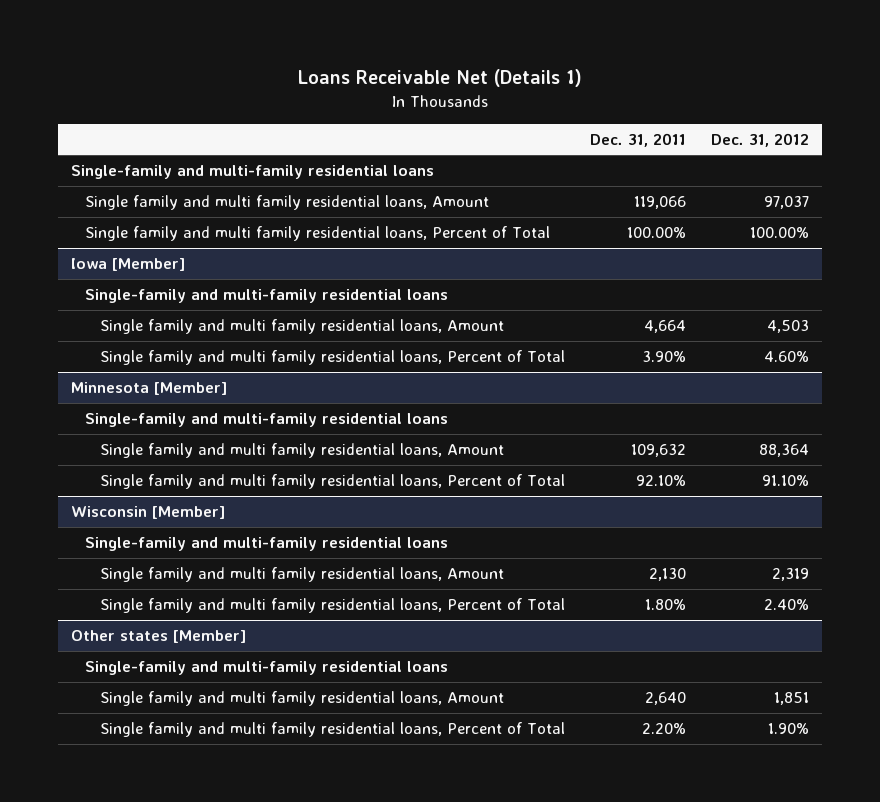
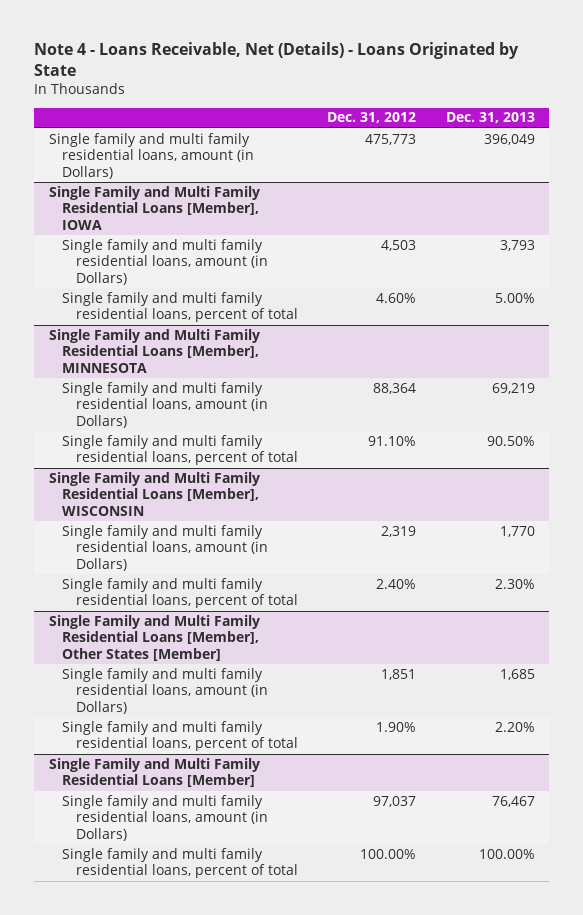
- Loans Receivable Net (Details 1)
+ Note 4 - Loans Receivable, Net (Details) - Loans Originated by State
- | Dec. 31, 2011 | Dec. 31, 2012
+ | Dec. 31, 2012 | Dec. 31, 2013
- Single-family and multi-family residential loans
- Single family and multi family residential loans, Amount | 119,066 | 97,037
- Single family and multi family residential loans, Percent of Total | 100.00% | 100.00%
- Iowa [Member]
- Single-family and multi-family residential loans
- Single family and multi family residential loans, Amount | 4,664 | 4,503
- Single family and multi family residential loans, Percent of Total | 3.90% | 4.60%
- Minnesota [Member]
- Single-family and multi-family residential loans
- Single family and multi family residential loans, Amount | 109,632 | 88,364
- Single family and multi family residential loans, Percent of Total | 92.10% | 91.10%
- Wisconsin [Member]
- Single-family and multi-family residential loans
- Single family and multi family residential loans, Amount | 2,130 | 2,319
- Single family and multi family residential loans, Percent of Total | 1.80% | 2.40%
- Other states [Member]
- Single-family and multi-family residential loans
- Single family and multi family residential loans, Amount | 2,640 | 1,851
- Single family and multi family residential loans, Percent of Total | 2.20% | 1.90%
+ Single family and multi family residential loans, amount (in Dollars) | 475,773 | 396,049
+ Single Family and Multi Family Residential Loans [Member], IOWA
+ Single family and multi family residential loans, amount (in Dollars) | 4,503 | 3,793
+ Single family and multi family residential loans, percent of total | 4.60% | 5.00%
+ Single Family and Multi Family Residential Loans [Member], MINNESOTA
+ Single family and multi family residential loans, amount (in Dollars) | 88,364 | 69,219
+ Single family and multi family residential loans, percent of total | 91.10% | 90.50%
+ Single Family and Multi Family Residential Loans [Member], WISCONSIN
+ Single family and multi family residential loans, amount (in Dollars) | 2,319 | 1,770
+ Single family and multi family residential loans, percent of total | 2.40% | 2.30%
+ Single Family and Multi Family Residential Loans [Member], Other States [Member]
+ Single family and multi family residential loans, amount (in Dollars) | 1,851 | 1,685
+ Single family and multi family residential loans, percent of total | 1.90% | 2.20%
+ Single Family and Multi Family Residential Loans [Member]
+ Single family and multi family residential loans, amount (in Dollars) | 97,037 | 76,467
+ Single family and multi family residential loans, percent of total | 100.00% | 100.00%

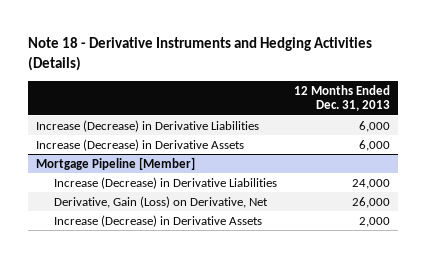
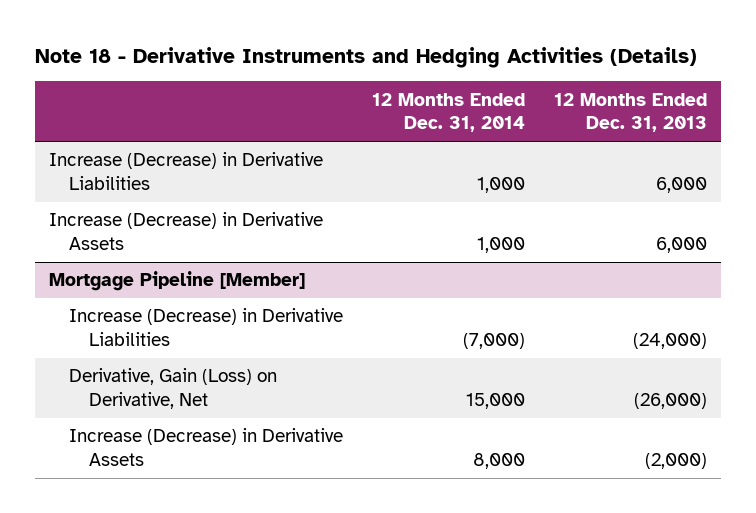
- | 12 Months Ended Dec. 31, 2013
+ | 12 Months Ended Dec. 31, 2014 | 12 Months Ended Dec. 31, 2013
@ Mortgage Pipeline [Member]
- Increase (Decrease) in Derivative Liabilities | 24,000
- Derivative, Gain (Loss) on Derivative, Net | 26,000
- Increase (Decrease) in Derivative Assets | 2,000
+ Increase (Decrease) in Derivative Liabilities | (7,000) | (24,000)
+ Derivative, Gain (Loss) on Derivative, Net | 15,000 | (26,000)
+ Increase (Decrease) in Derivative Assets | 8,000 | (2,000)

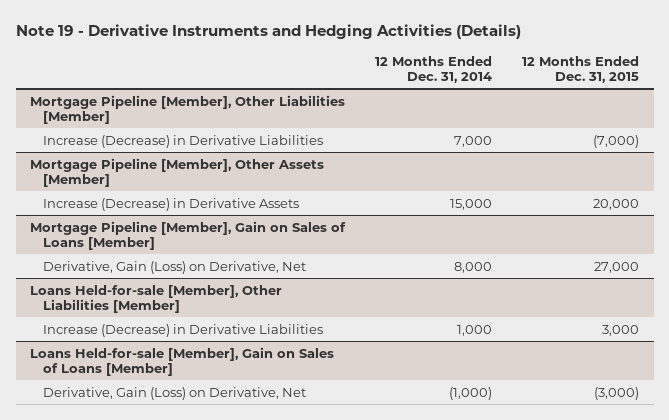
- Note 18 - Derivative Instruments and Hedging Activities (Details)
+ Note 19 - Derivative Instruments and Hedging Activities (Details)
- | 12 Months Ended Dec. 31, 2014 | 12 Months Ended Dec. 31, 2013
+ | 12 Months Ended Dec. 31, 2014 | 12 Months Ended Dec. 31, 2015
+ Mortgage Pipeline [Member], Other Liabilities [Member]
+ Increase (Decrease) in Derivative Liabilities | 7,000 | (7,000)
+ Mortgage Pipeline [Member], Other Assets [Member]
+ Increase (Decrease) in Derivative Assets | 15,000 | 20,000
+ Mortgage Pipeline [Member], Gain on Sales of Loans [Member]
+ Derivative, Gain (Loss) on Derivative, Net | 8,000 | 27,000
+ Loans Held-for-sale [Member], Other Liabilities [Member]
- Increase (Decrease) in Derivative Assets | 1,000 | 6,000
- Mortgage Pipeline [Member]
- Increase (Decrease) in Derivative Liabilities | (7,000) | (24,000)
- Derivative, Gain (Loss) on Derivative, Net | 15,000 | (26,000)
- Increase (Decrease) in Derivative Assets | 8,000 | (2,000)
+ Loans Held-for-sale [Member], Gain on Sales of Loans [Member]
+ Derivative, Gain (Loss) on Derivative, Net | (1,000) | (3,000)

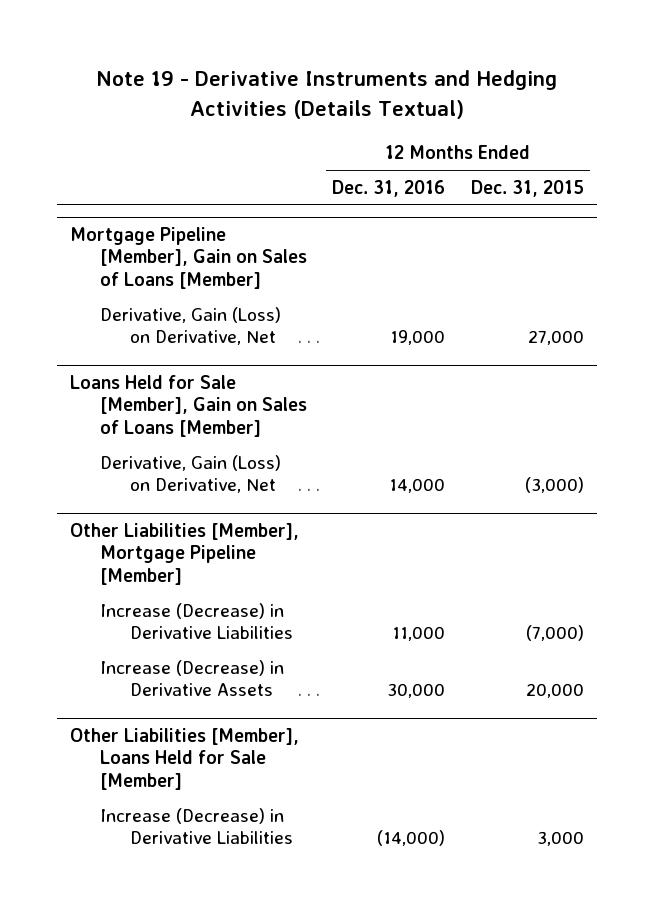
- Note 19 - Derivative Instruments and Hedging Activities (Details)
+ Note 19 - Derivative Instruments and Hedging Activities (Details Textual)
- | 12 Months Ended Dec. 31, 2014 | 12 Months Ended Dec. 31, 2015
+ | 12 Months Ended Dec. 31, 2016 | 12 Months Ended Dec. 31, 2015
- Mortgage Pipeline [Member], Other Liabilities [Member]
- Increase (Decrease) in Derivative Liabilities | 7,000 | (7,000)
- Mortgage Pipeline [Member], Other Assets [Member]
- Increase (Decrease) in Derivative Assets | 15,000 | 20,000
- Loans Held-for-sale [Member], Other Liabilities [Member]
- Increase (Decrease) in Derivative Liabilities | 1,000 | 3,000
- Loans Held-for-sale [Member], Gain on Sales of Loans [Member]
+ Loans Held for Sale [Member], Gain on Sales of Loans [Member]
+ Other Liabilities [Member], Mortgage Pipeline [Member]
+ Increase (Decrease) in Derivative Liabilities | 11,000 | (7,000)
+ Increase (Decrease) in Derivative Assets | 30,000 | 20,000
+ Other Liabilities [Member], Loans Held for Sale [Member]
+ Increase (Decrease) in Derivative Liabilities | (14,000) | 3,000

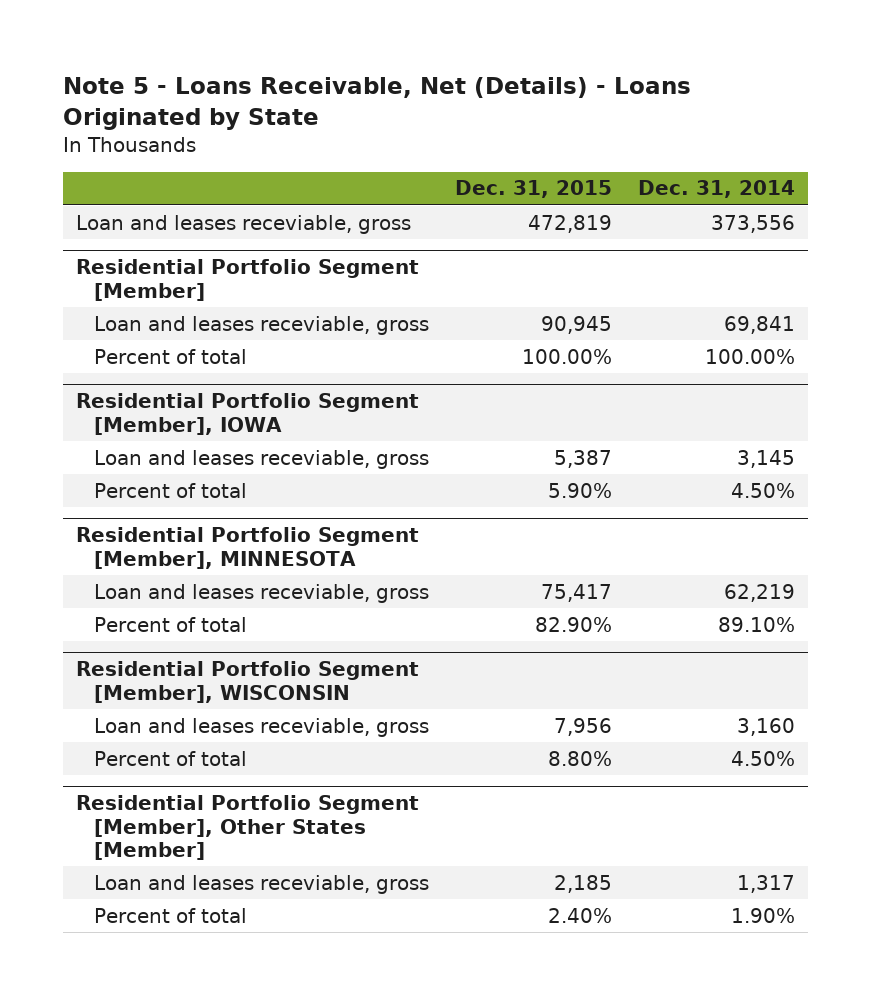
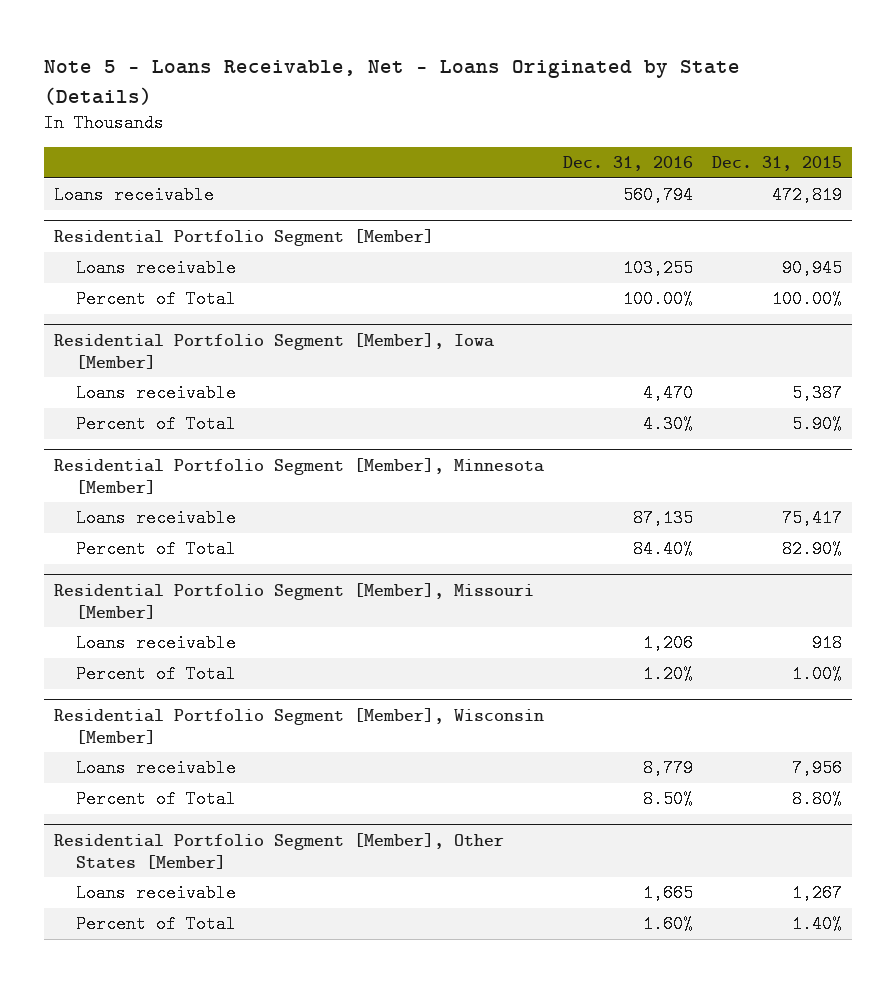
- Note 5 - Loans Receivable, Net (Details) - Loans Originated by State
+ Note 5 - Loans Receivable, Net - Loans Originated by State (Details)
- | Dec. 31, 2015 | Dec. 31, 2014
+ | Dec. 31, 2016 | Dec. 31, 2015
- Loan and leases receviable, gross | 472,819 | 373,556
+ Loans receivable | 560,794 | 472,819
@ Residential Portfolio Segment [Member]
- Loan and leases receviable, gross | 90,945 | 69,841
- Percent of total | 100.00% | 100.00%
- Residential Portfolio Segment [Member], IOWA
- Loan and leases receviable, gross | 5,387 | 3,145
- Percent of total | 5.90% | 4.50%
- Residential Portfolio Segment [Member], MINNESOTA
- Loan and leases receviable, gross | 75,417 | 62,219
- Percent of total | 82.90% | 89.10%
- Residential Portfolio Segment [Member], WISCONSIN
- Loan and leases receviable, gross | 7,956 | 3,160
- Percent of total | 8.80% | 4.50%
@ Residential Portfolio Segment [Member]
+ Loans receivable | 103,255 | 90,945
+ Percent of Total | 100.00% | 100.00%
+ Residential Portfolio Segment [Member], Iowa [Member]
+ Loans receivable | 4,470 | 5,387
+ Percent of Total | 4.30% | 5.90%
+ Residential Portfolio Segment [Member], Minnesota [Member]
+ Loans receivable | 87,135 | 75,417
+ Percent of Total | 84.40% | 82.90%
+ Residential Portfolio Segment [Member], Missouri [Member]
+ Loans receivable | 1,206 | 918
+ Percent of Total | 1.20% | 1.00%
+ Residential Portfolio Segment [Member], Wisconsin [Member]
+ Loans receivable | 8,779 | 7,956
+ Percent of Total | 8.50% | 8.80%
@ Residential Portfolio Segment [Member], Other States [Member]
- Loan and leases receviable, gross | 2,185 | 1,317
- Percent of total | 2.40% | 1.90%
+ Loans receivable | 1,665 | 1,267
+ Percent of Total | 1.60% | 1.40%

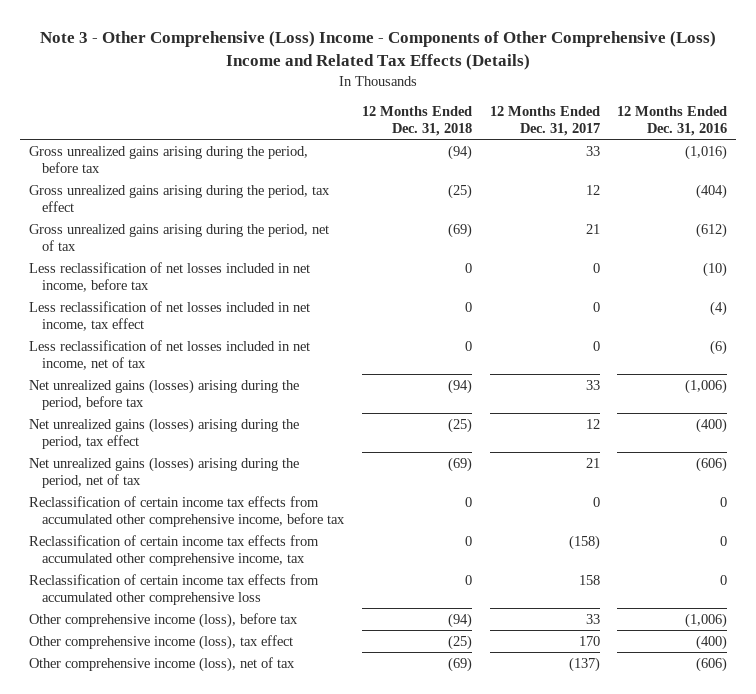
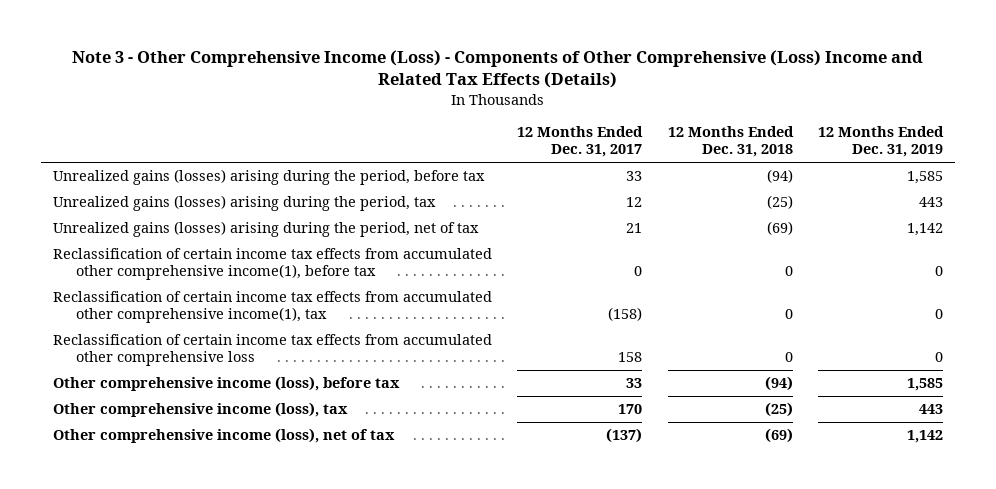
- Note 3 - Other Comprehensive (Loss) Income - Components of Other Comprehensive (Loss) Income and Related Tax Effects (Details)
+ Note 3 - Other Comprehensive Income (Loss) - Components of Other Comprehensive (Loss) Income and Related Tax Effects (Details)
- | 12 Months Ended Dec. 31, 2018 | 12 Months Ended Dec. 31, 2017 | 12 Months Ended Dec. 31, 2016
+ | 12 Months Ended Dec. 31, 2017 | 12 Months Ended Dec. 31, 2018 | 12 Months Ended Dec. 31, 2019
- Gross unrealized gains arising during the period, before tax | (94) | 33 | (1,016)
- Gross unrealized gains arising during the period, tax effect | (25) | 12 | (404)
- Gross unrealized gains arising during the period, net of tax | (69) | 21 | (612)
- Less reclassification of net losses included in net income, before tax | 0 | 0 | (10)
- Less reclassification of net losses included in net income, tax effect | 0 | 0 | (4)
- Less reclassification of net losses included in net income, net of tax | 0 | 0 | (6)
- Net unrealized gains (losses) arising during the period, before tax | (94) | 33 | (1,006)
- Net unrealized gains (losses) arising during the period, tax effect | (25) | 12 | (400)
- Net unrealized gains (losses) arising during the period, net of tax | (69) | 21 | (606)
- Reclassification of certain income tax effects from accumulated other comprehensive income, before tax | 0 | 0 | 0
- Reclassification of certain income tax effects from accumulated other comprehensive income, tax | 0 | (158) | 0
+ Unrealized gains (losses) arising during the period, before tax | 33 | (94) | 1,585
+ Unrealized gains (losses) arising during the period, tax | 12 | (25) | 443
+ Unrealized gains (losses) arising during the period, net of tax | 21 | (69) | 1,142
+ Reclassification of certain income tax effects from accumulated other comprehensive income(1), before tax | 0 | 0 | 0
+ Reclassification of certain income tax effects from accumulated other comprehensive income(1), tax | (158) | 0 | 0
- Other comprehensive income (loss), tax effect | (25) | 170 | (400)
+ Other comprehensive income (loss), tax | 170 | (25) | 443

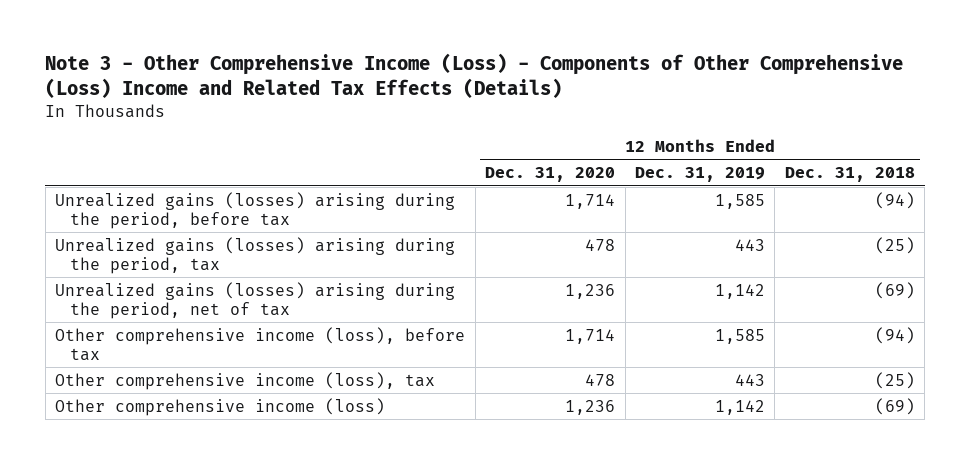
- | 12 Months Ended Dec. 31, 2017 | 12 Months Ended Dec. 31, 2018 | 12 Months Ended Dec. 31, 2019
+ | 12 Months Ended Dec. 31, 2020 | 12 Months Ended Dec. 31, 2019 | 12 Months Ended Dec. 31, 2018
- Reclassification of certain income tax effects from accumulated other comprehensive income(1), before tax | 0 | 0 | 0
- Reclassification of certain income tax effects from accumulated other comprehensive income(1), tax | (158) | 0 | 0
- Reclassification of certain income tax effects from accumulated other comprehensive loss | 158 | 0 | 0
- Other comprehensive income (loss), net of tax | (137) | (69) | 1,142
+ Other comprehensive income (loss) | 1,236 | 1,142 | (69)

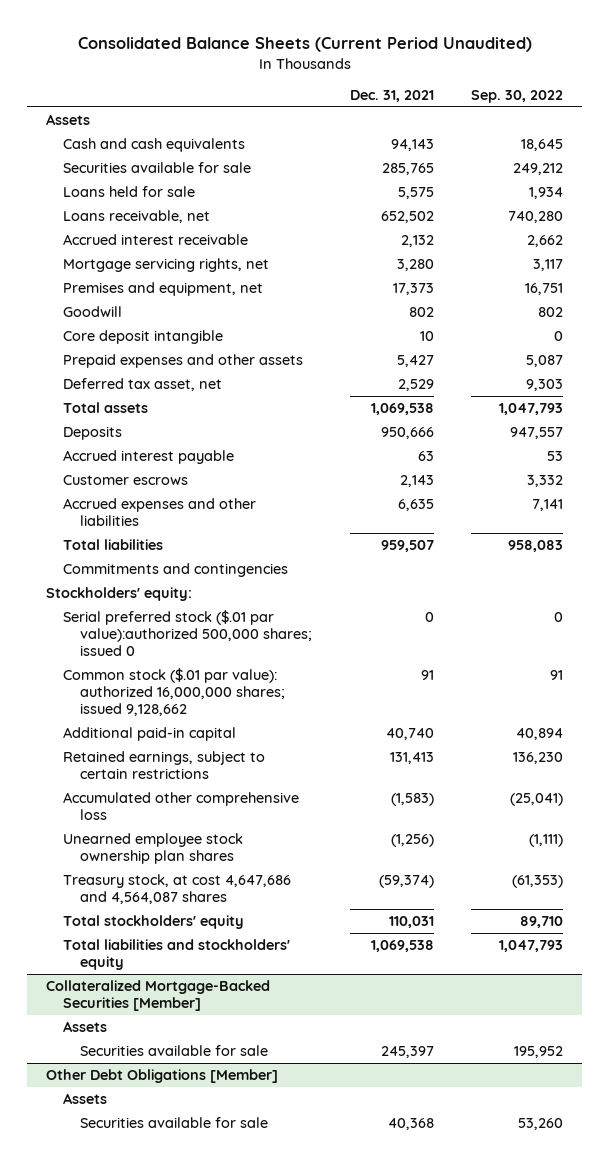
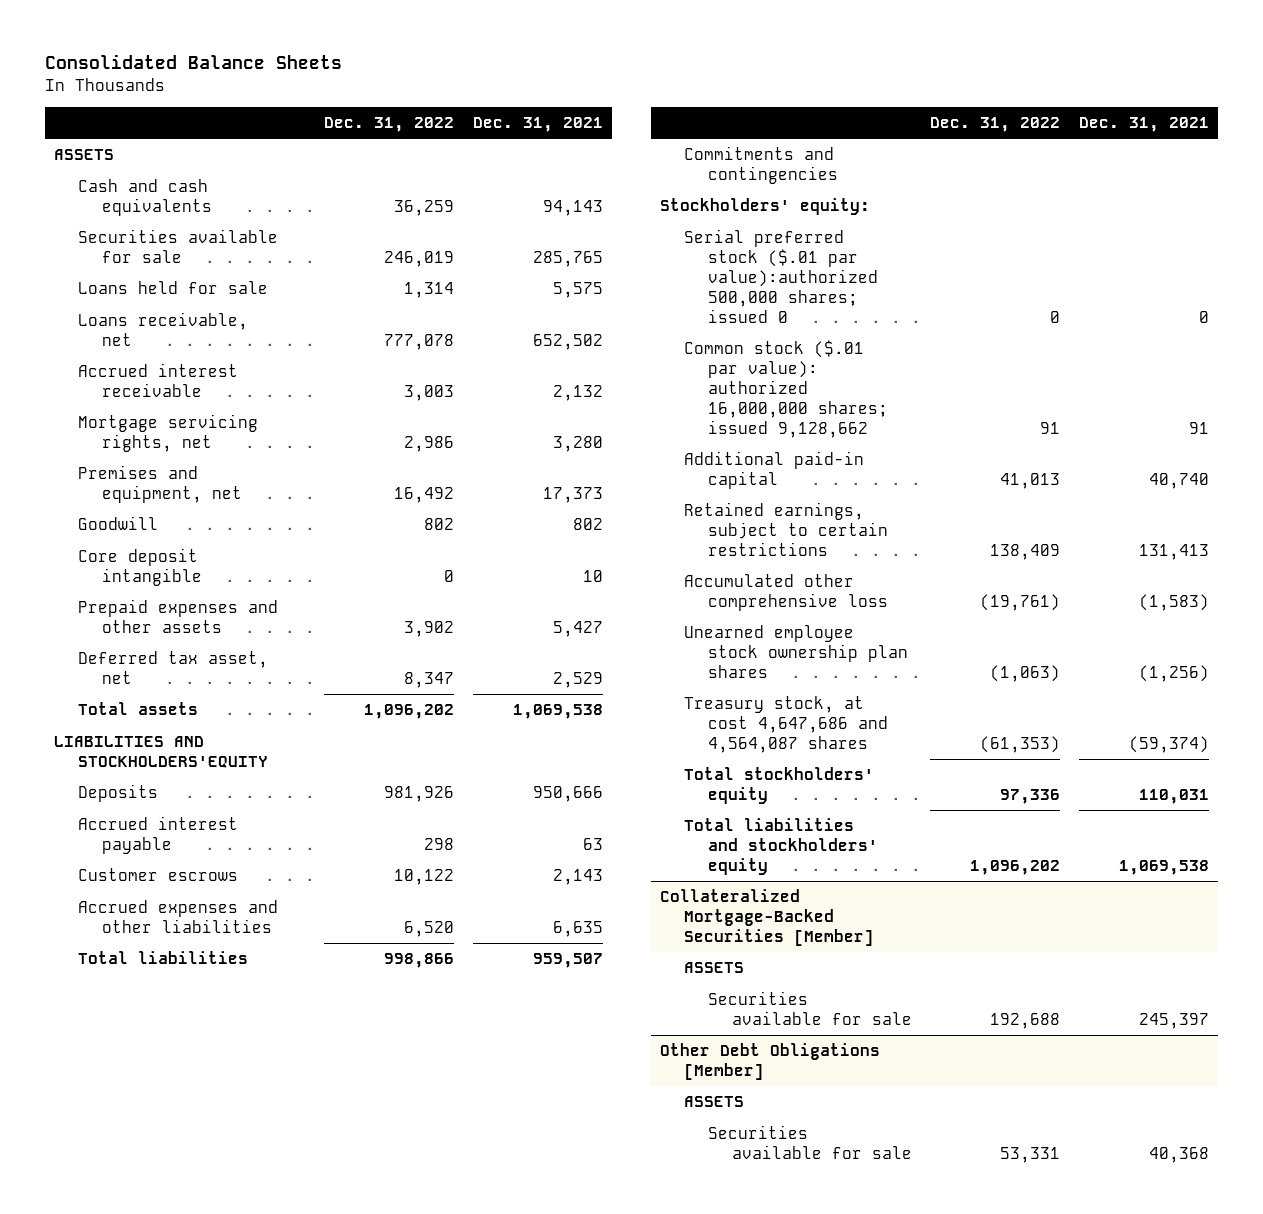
- Consolidated Balance Sheets (Current Period Unaudited)
+ Consolidated Balance Sheets
- | Dec. 31, 2021 | Sep. 30, 2022
+ | Dec. 31, 2022 | Dec. 31, 2021
- Assets
+ ASSETS
+ LIABILITIES AND STOCKHOLDERS'EQUITY
@ Collateralized Mortgage-Backed Securities [Member]
- Assets
+ ASSETS
@ Other Debt Obligations [Member]
- Assets
+ ASSETS

